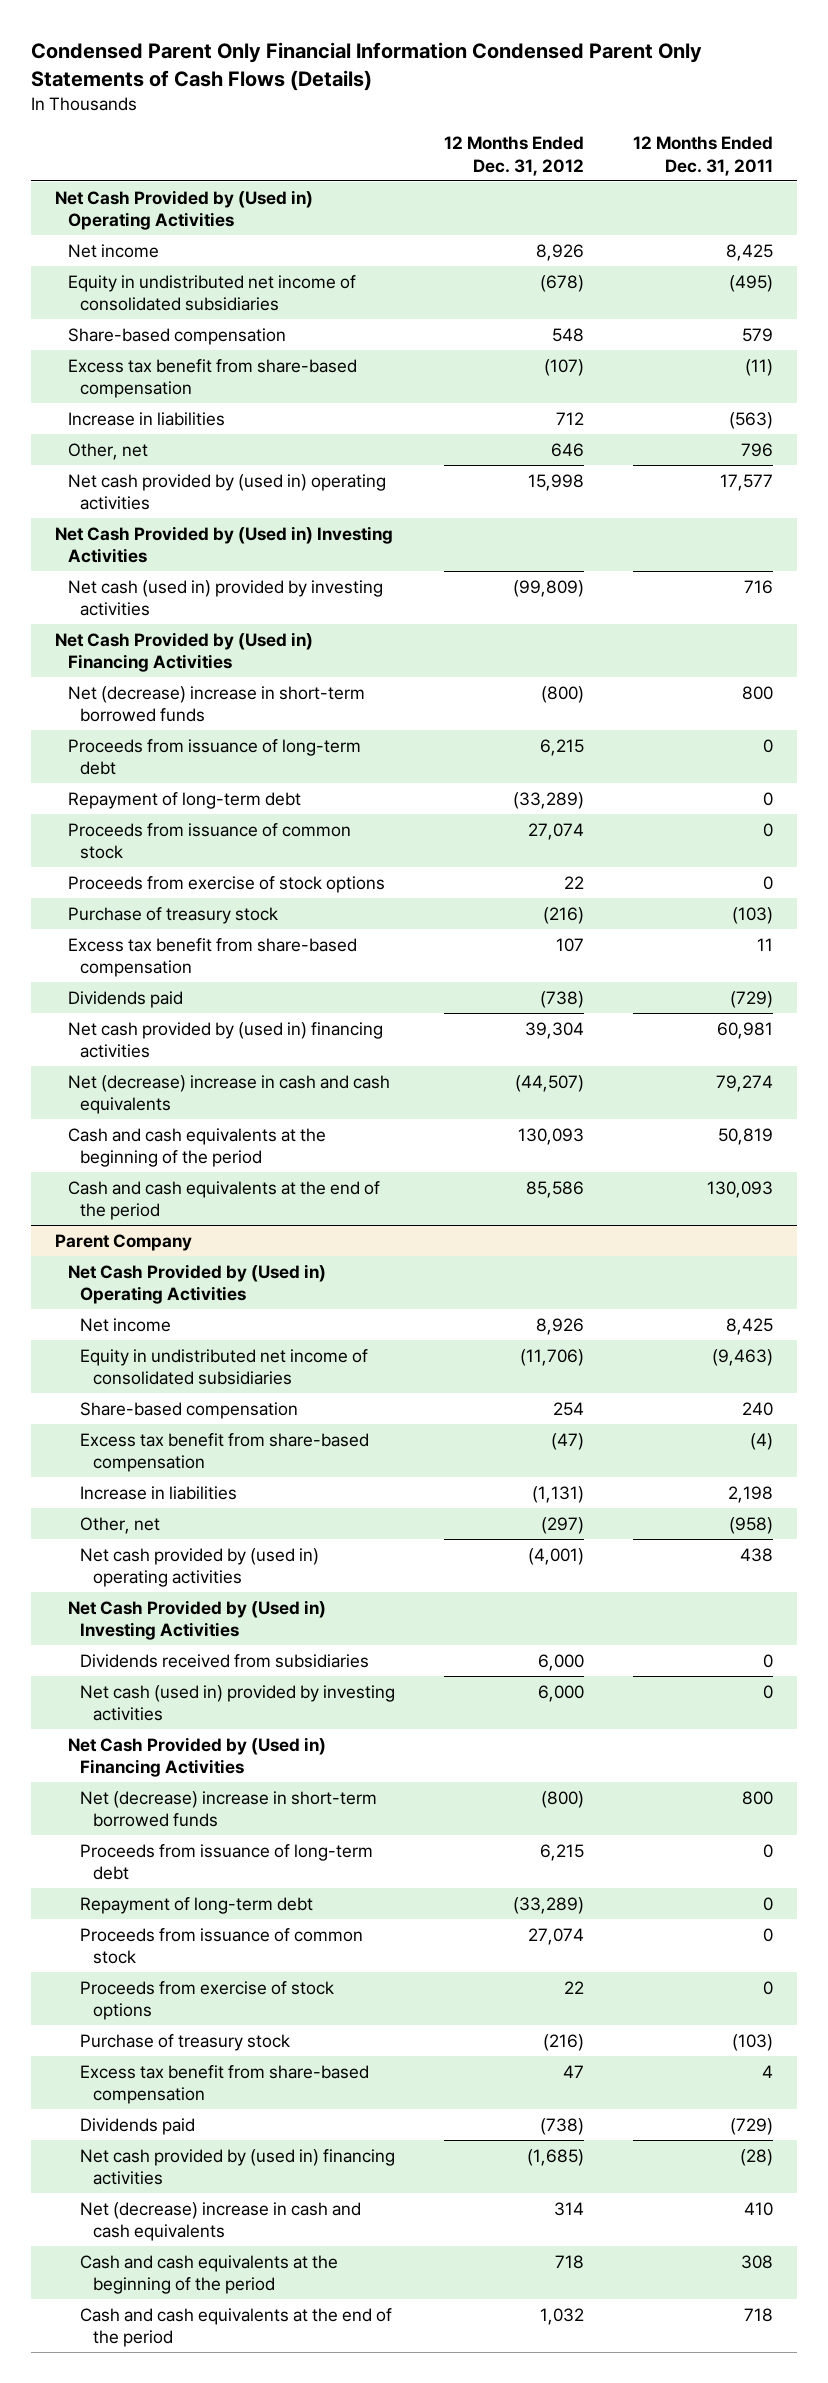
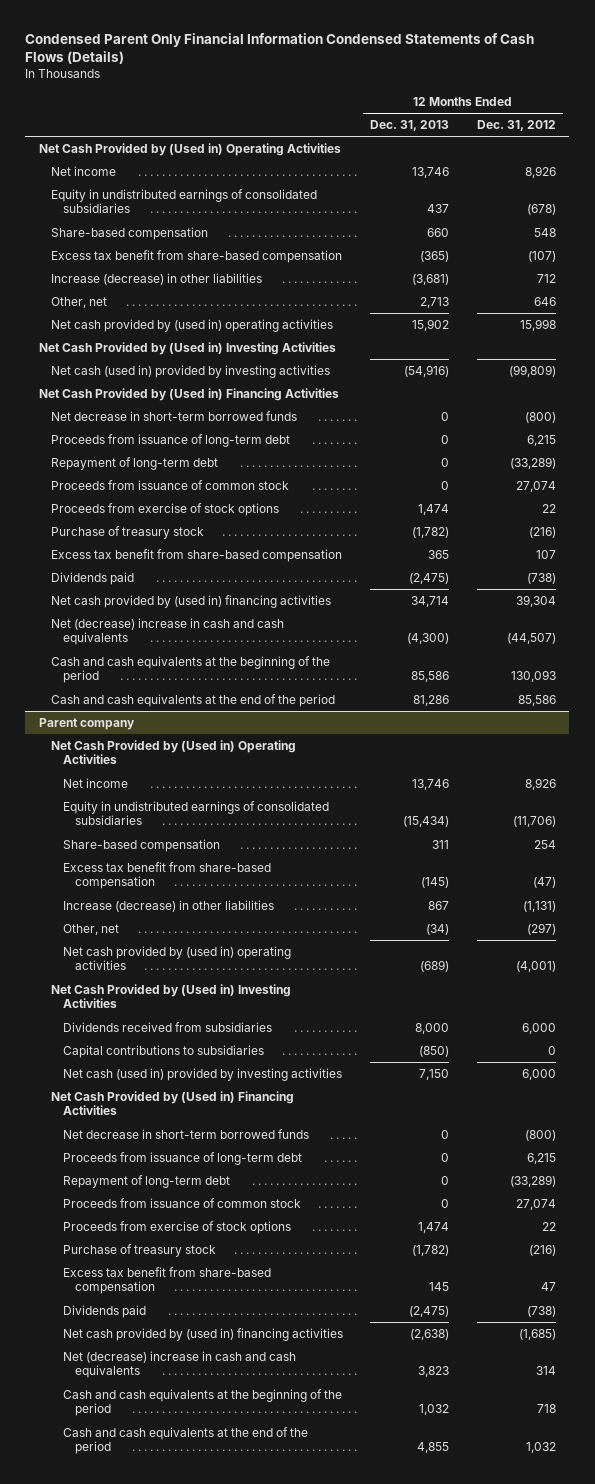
- Condensed Parent Only Financial Information Condensed Parent Only Statements of Cash Flows (Details)
+ Condensed Parent Only Financial Information Condensed Statements of Cash Flows (Details)
- | 12 Months Ended Dec. 31, 2012 | 12 Months Ended Dec. 31, 2011
+ | 12 Months Ended Dec. 31, 2013 | 12 Months Ended Dec. 31, 2012
- Equity in undistributed net income of consolidated subsidiaries | (678) | (495)
+ Equity in undistributed earnings of consolidated subsidiaries | 437 | (678)
- Increase in liabilities | 712 | (563)
+ Increase (decrease) in other liabilities | (3,681) | 712
- Net (decrease) increase in short-term borrowed funds | (800) | 800
+ Net decrease in short-term borrowed funds | 0 | (800)
- Parent Company
+ Parent company
- Equity in undistributed net income of consolidated subsidiaries | (11,706) | (9,463)
+ Equity in undistributed earnings of consolidated subsidiaries | (15,434) | (11,706)
- Increase in liabilities | (1,131) | 2,198
+ Increase (decrease) in other liabilities | 867 | (1,131)
+ Capital contributions to subsidiaries | (850) | 0
- Net (decrease) increase in short-term borrowed funds | (800) | 800
+ Net decrease in short-term borrowed funds | 0 | (800)

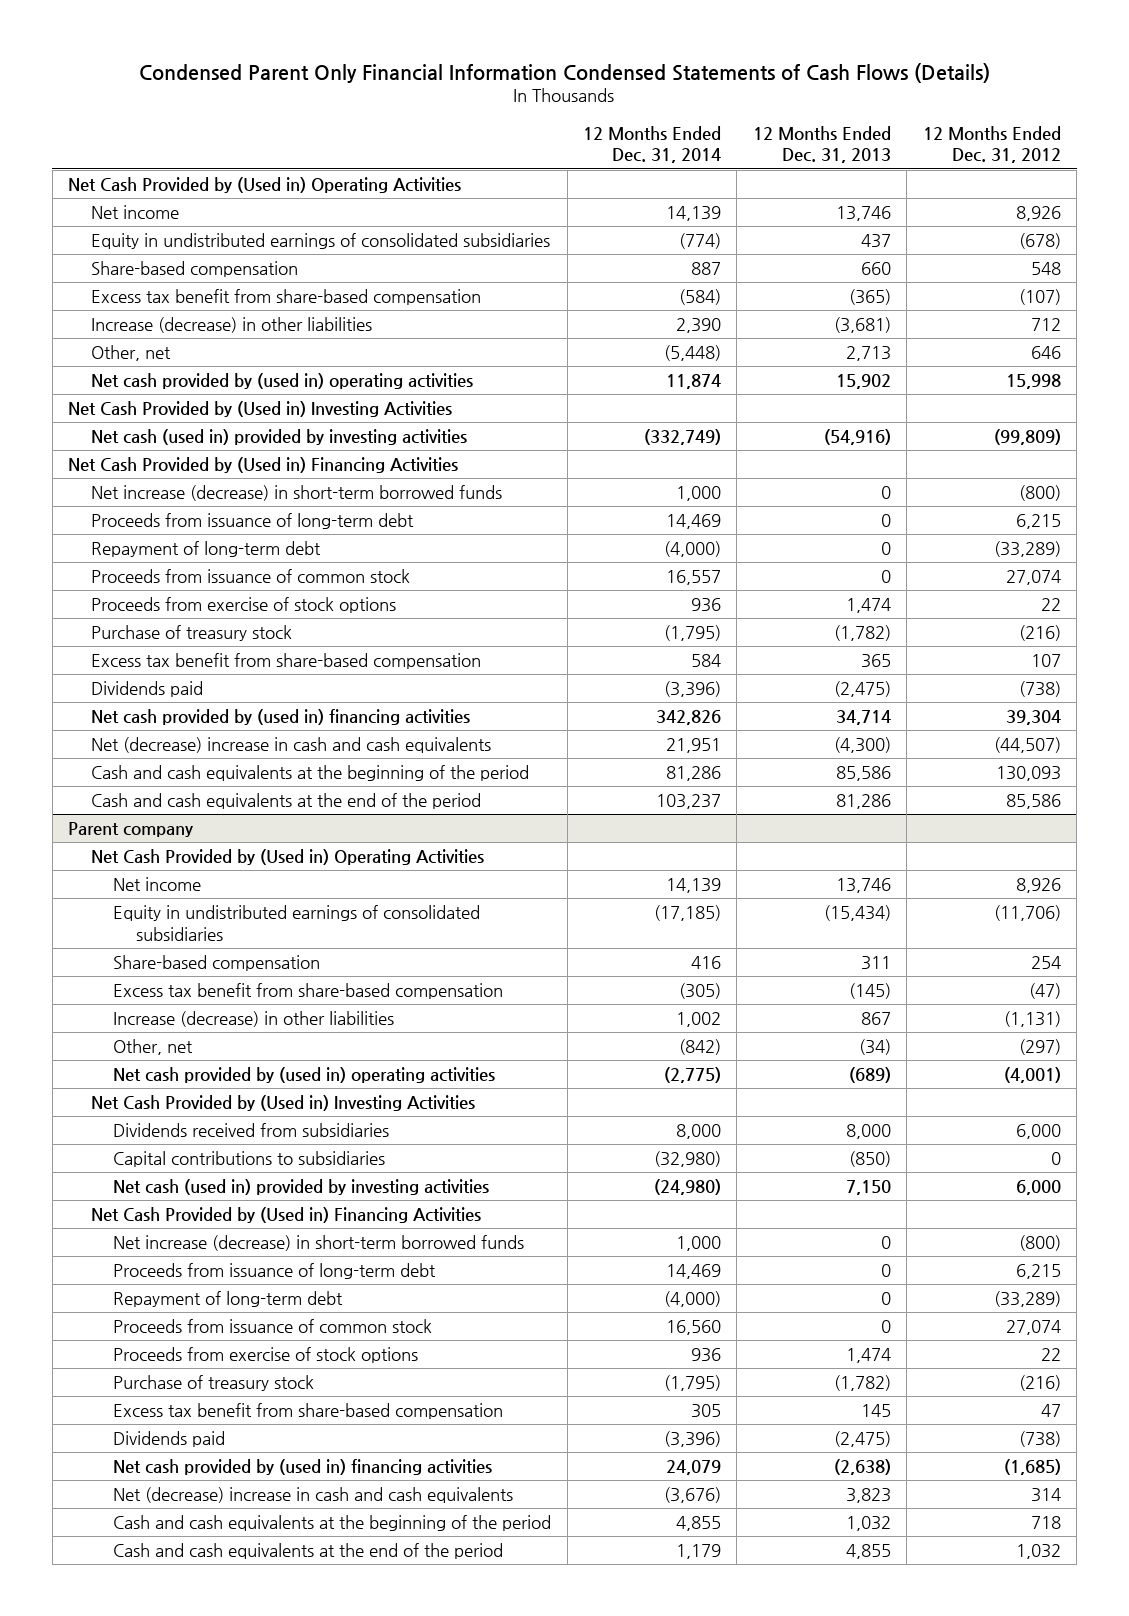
- | 12 Months Ended Dec. 31, 2013 | 12 Months Ended Dec. 31, 2012
+ | 12 Months Ended Dec. 31, 2014 | 12 Months Ended Dec. 31, 2013 | 12 Months Ended Dec. 31, 2012
- Net decrease in short-term borrowed funds | 0 | (800)
+ Net increase (decrease) in short-term borrowed funds | 1,000 | 0 | (800)
@ Parent company
- Net decrease in short-term borrowed funds | 0 | (800)
+ Net increase (decrease) in short-term borrowed funds | 1,000 | 0 | (800)

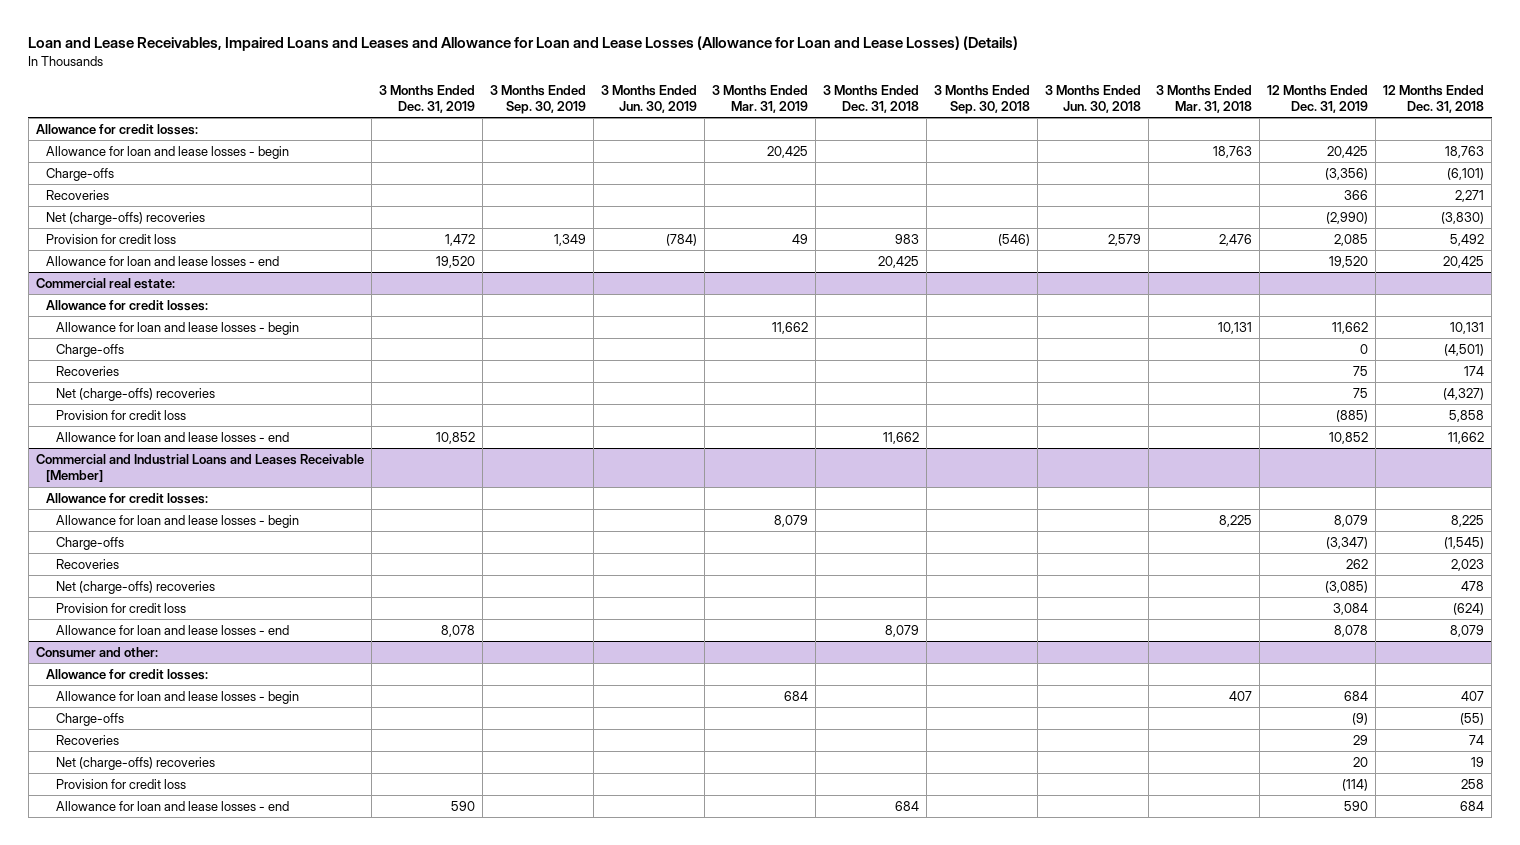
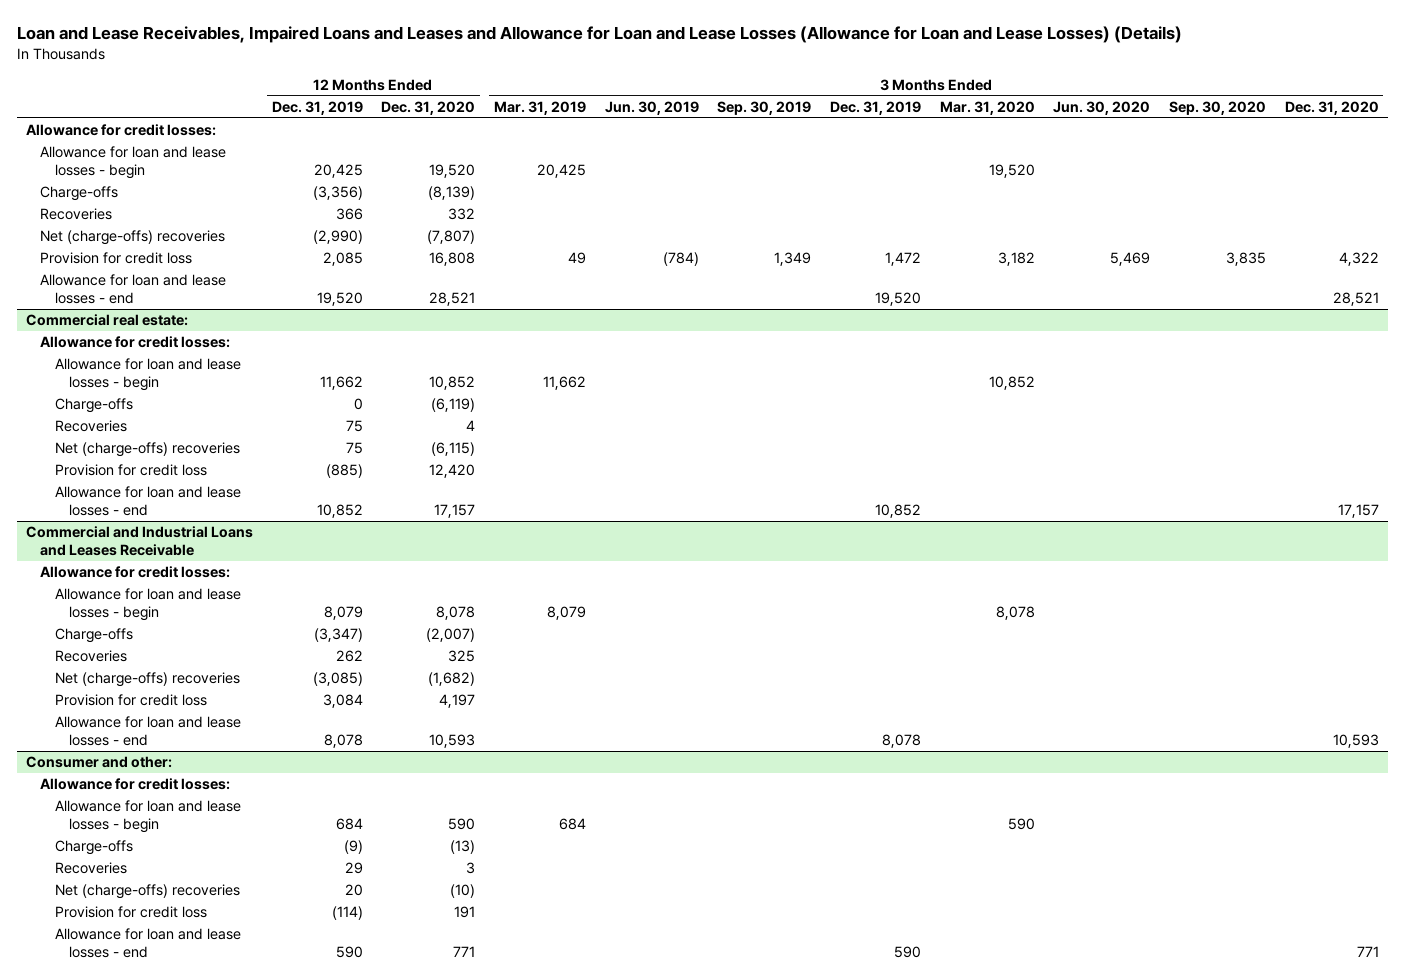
- | 3 Months Ended Dec. 31, 2019 | 3 Months Ended Sep. 30, 2019 | 3 Months Ended Jun. 30, 2019 | 3 Months Ended Mar. 31, 2019 | 3 Months Ended Dec. 31, 2018 | 3 Months Ended Sep. 30, 2018 | 3 Months Ended Jun. 30, 2018 | 3 Months Ended Mar. 31, 2018 | 12 Months Ended Dec. 31, 2019 | 12 Months Ended Dec. 31, 2018
+ | 12 Months Ended Dec. 31, 2019 | 12 Months Ended Dec. 31, 2020 | 3 Months Ended Mar. 31, 2019 | 3 Months Ended Jun. 30, 2019 | 3 Months Ended Sep. 30, 2019 | 3 Months Ended Dec. 31, 2019 | 3 Months Ended Mar. 31, 2020 | 3 Months Ended Jun. 30, 2020 | 3 Months Ended Sep. 30, 2020 | 3 Months Ended Dec. 31, 2020
- Commercial and Industrial Loans and Leases Receivable [Member]
+ Commercial and Industrial Loans and Leases Receivable

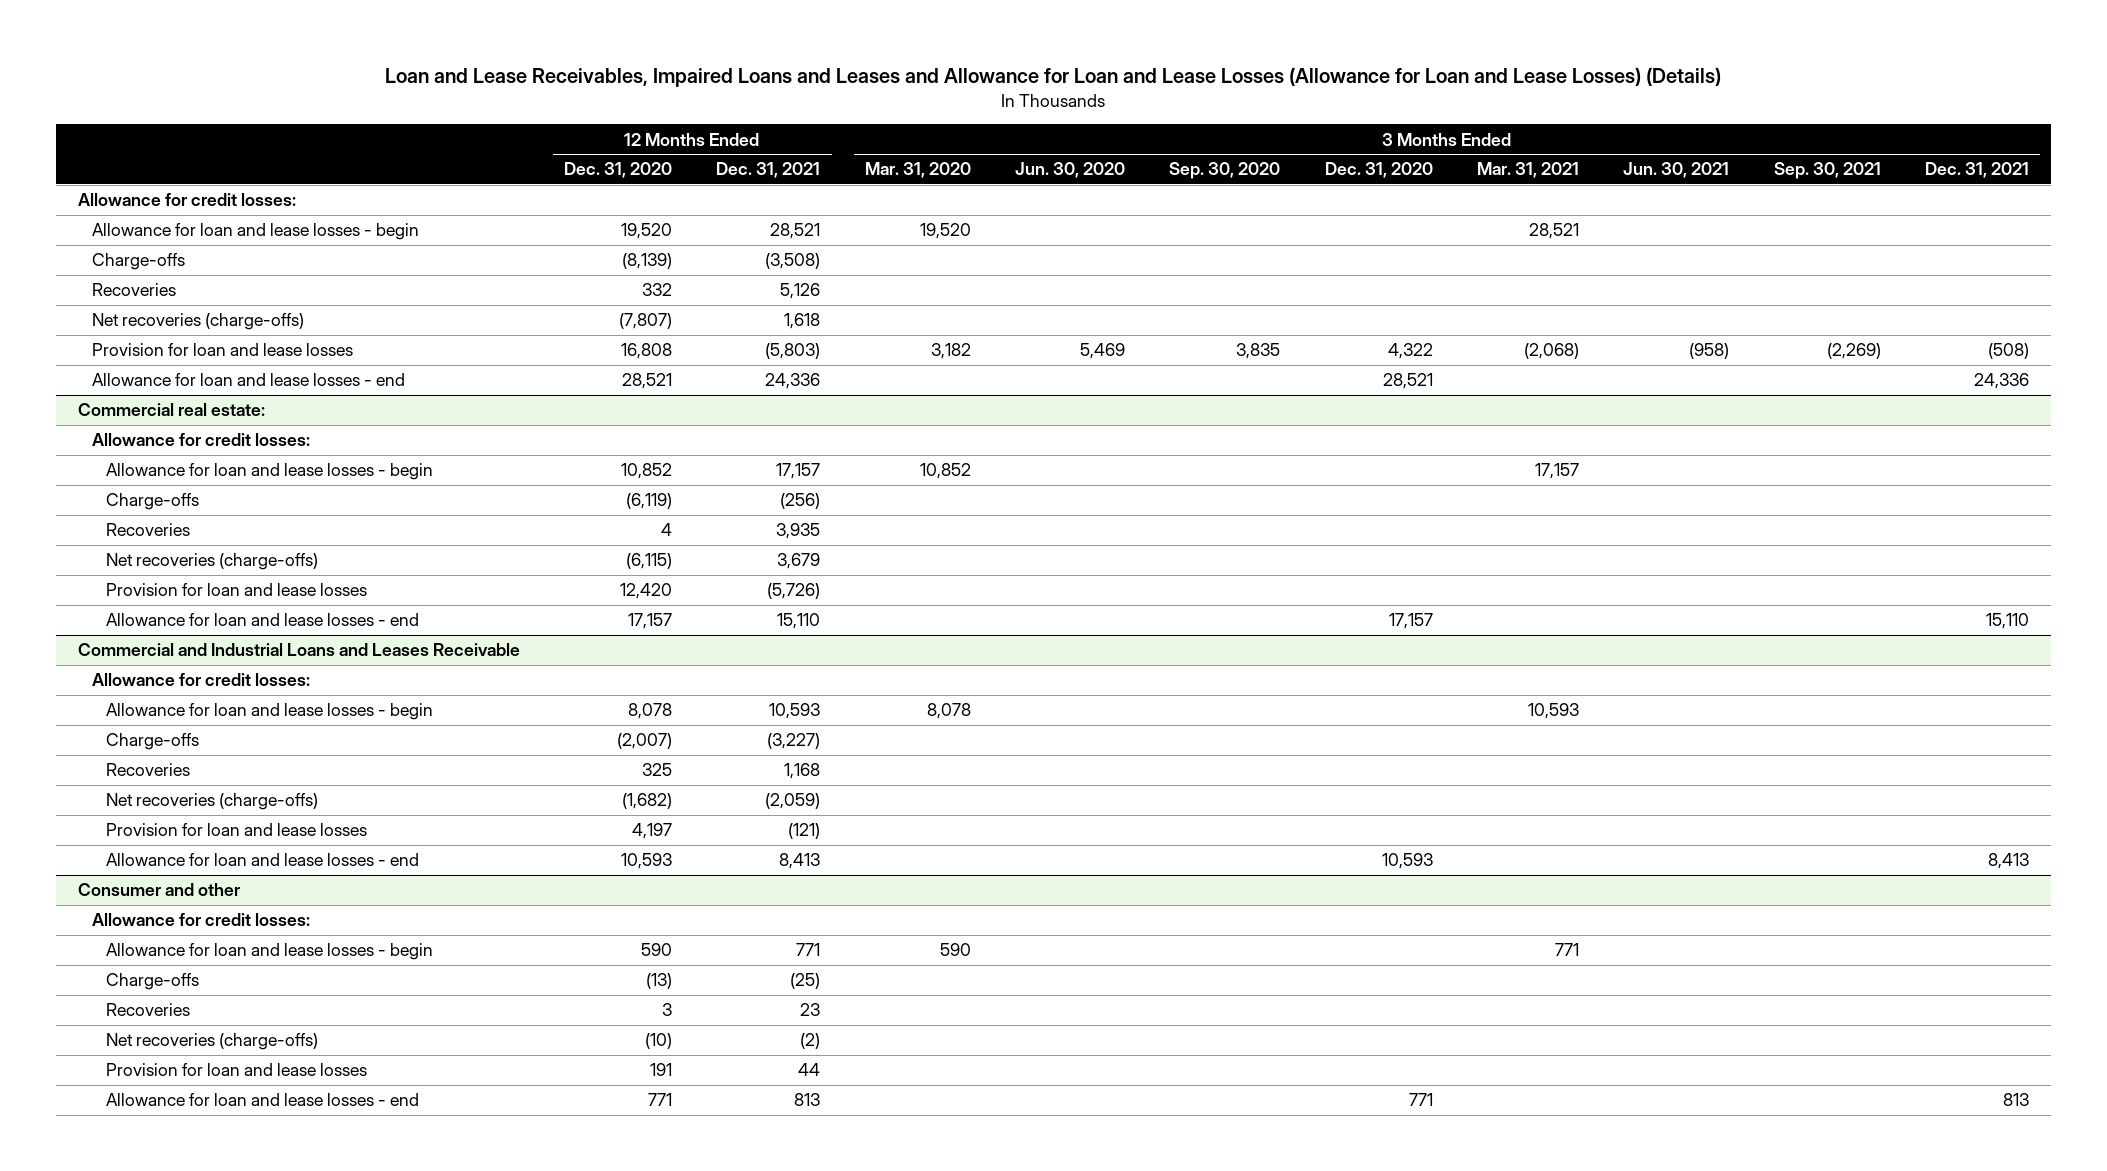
- | 12 Months Ended Dec. 31, 2019 | 12 Months Ended Dec. 31, 2020 | 3 Months Ended Mar. 31, 2019 | 3 Months Ended Jun. 30, 2019 | 3 Months Ended Sep. 30, 2019 | 3 Months Ended Dec. 31, 2019 | 3 Months Ended Mar. 31, 2020 | 3 Months Ended Jun. 30, 2020 | 3 Months Ended Sep. 30, 2020 | 3 Months Ended Dec. 31, 2020
+ | 12 Months Ended Dec. 31, 2020 | 12 Months Ended Dec. 31, 2021 | 3 Months Ended Mar. 31, 2020 | 3 Months Ended Jun. 30, 2020 | 3 Months Ended Sep. 30, 2020 | 3 Months Ended Dec. 31, 2020 | 3 Months Ended Mar. 31, 2021 | 3 Months Ended Jun. 30, 2021 | 3 Months Ended Sep. 30, 2021 | 3 Months Ended Dec. 31, 2021
- Net (charge-offs) recoveries | (2,990) | (7,807) | | | | | | | |
- Provision for credit loss | 2,085 | 16,808 | 49 | (784) | 1,349 | 1,472 | 3,182 | 5,469 | 3,835 | 4,322
+ Net recoveries (charge-offs) | (7,807) | 1,618 | | | | | | | |
+ Provision for loan and lease losses | 16,808 | (5,803) | 3,182 | 5,469 | 3,835 | 4,322 | (2,068) | (958) | (2,269) | (508)
@ Commercial real estate:
- Net (charge-offs) recoveries | 75 | (6,115) | | | | | | | |
- Provision for credit loss | (885) | 12,420 | | | | | | | |
+ Net recoveries (charge-offs) | (6,115) | 3,679 | | | | | | | |
+ Provision for loan and lease losses | 12,420 | (5,726) | | | | | | | |
@ Commercial and Industrial Loans and Leases Receivable
- Net (charge-offs) recoveries | (3,085) | (1,682) | | | | | | | |
- Provision for credit loss | 3,084 | 4,197 | | | | | | | |
+ Net recoveries (charge-offs) | (1,682) | (2,059) | | | | | | | |
+ Provision for loan and lease losses | 4,197 | (121) | | | | | | | |
- Consumer and other:
+ Consumer and other
- Net (charge-offs) recoveries | 20 | (10) | | | | | | | |
- Provision for credit loss | (114) | 191 | | | | | | | |
+ Net recoveries (charge-offs) | (10) | (2) | | | | | | | |
+ Provision for loan and lease losses | 191 | 44 | | | | | | | |

